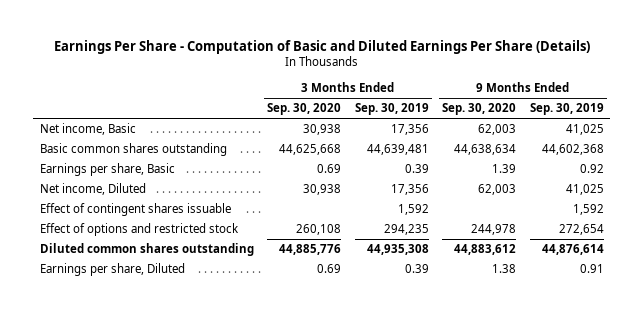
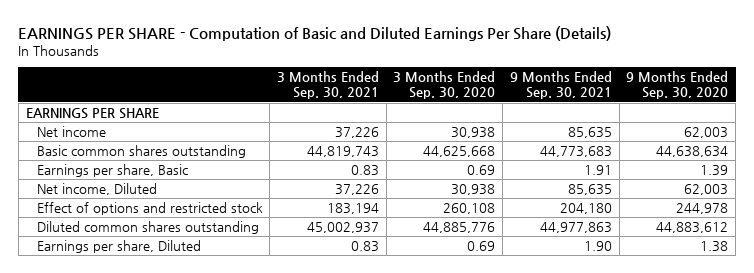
- Earnings Per Share - Computation of Basic and Diluted Earnings Per Share (Details)
+ EARNINGS PER SHARE - Computation of Basic and Diluted Earnings Per Share (Details)
- | 3 Months Ended Sep. 30, 2020 | 3 Months Ended Sep. 30, 2019 | 9 Months Ended Sep. 30, 2020 | 9 Months Ended Sep. 30, 2019
+ | 3 Months Ended Sep. 30, 2021 | 3 Months Ended Sep. 30, 2020 | 9 Months Ended Sep. 30, 2021 | 9 Months Ended Sep. 30, 2020
- Net income, Basic | 30,938 | 17,356 | 62,003 | 41,025
+ EARNINGS PER SHARE
+ Net income | 37,226 | 30,938 | 85,635 | 62,003
- Effect of contingent shares issuable | | 1,592 | | 1,592

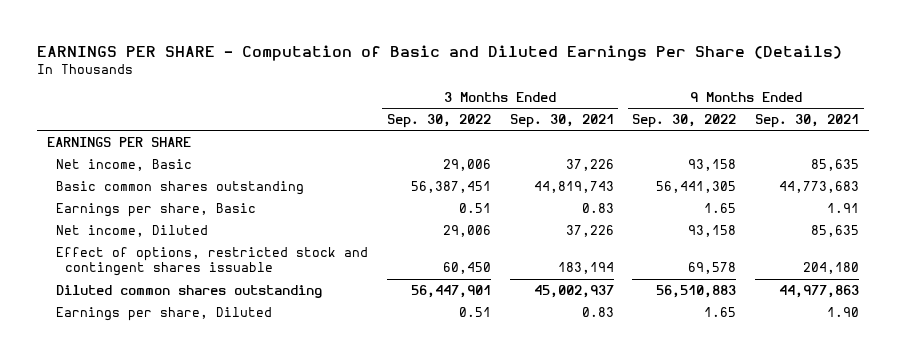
- | 3 Months Ended Sep. 30, 2021 | 3 Months Ended Sep. 30, 2020 | 9 Months Ended Sep. 30, 2021 | 9 Months Ended Sep. 30, 2020
+ | 3 Months Ended Sep. 30, 2022 | 3 Months Ended Sep. 30, 2021 | 9 Months Ended Sep. 30, 2022 | 9 Months Ended Sep. 30, 2021
- Net income | 37,226 | 30,938 | 85,635 | 62,003
+ Net income, Basic | 29,006 | 37,226 | 93,158 | 85,635
- Effect of options and restricted stock | 183,194 | 260,108 | 204,180 | 244,978
+ Effect of options, restricted stock and contingent shares issuable | 60,450 | 183,194 | 69,578 | 204,180

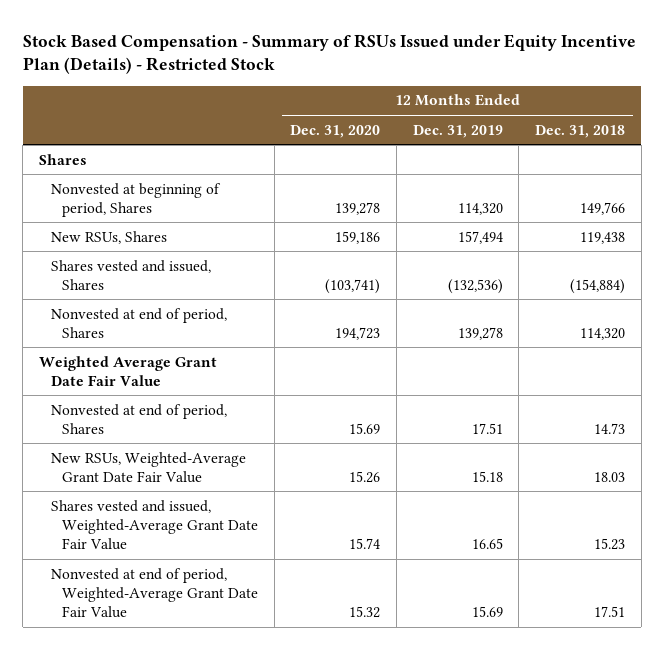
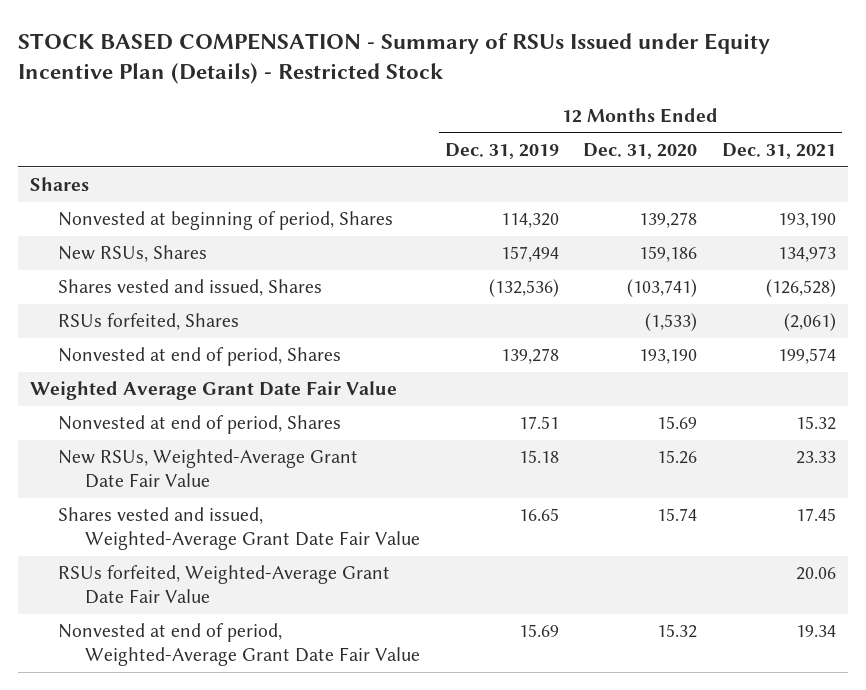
- Stock Based Compensation - Summary of RSUs Issued under Equity Incentive Plan (Details) - Restricted Stock
+ STOCK BASED COMPENSATION - Summary of RSUs Issued under Equity Incentive Plan (Details) - Restricted Stock
- | 12 Months Ended Dec. 31, 2020 | 12 Months Ended Dec. 31, 2019 | 12 Months Ended Dec. 31, 2018
+ | 12 Months Ended Dec. 31, 2019 | 12 Months Ended Dec. 31, 2020 | 12 Months Ended Dec. 31, 2021
- Nonvested at end of period, Shares | 194,723 | 139,278 | 114,320
+ RSUs forfeited, Shares | | (1,533) | (2,061)
+ Nonvested at end of period, Shares | 139,278 | 193,190 | 199,574
+ RSUs forfeited, Weighted-Average Grant Date Fair Value | | | 20.06

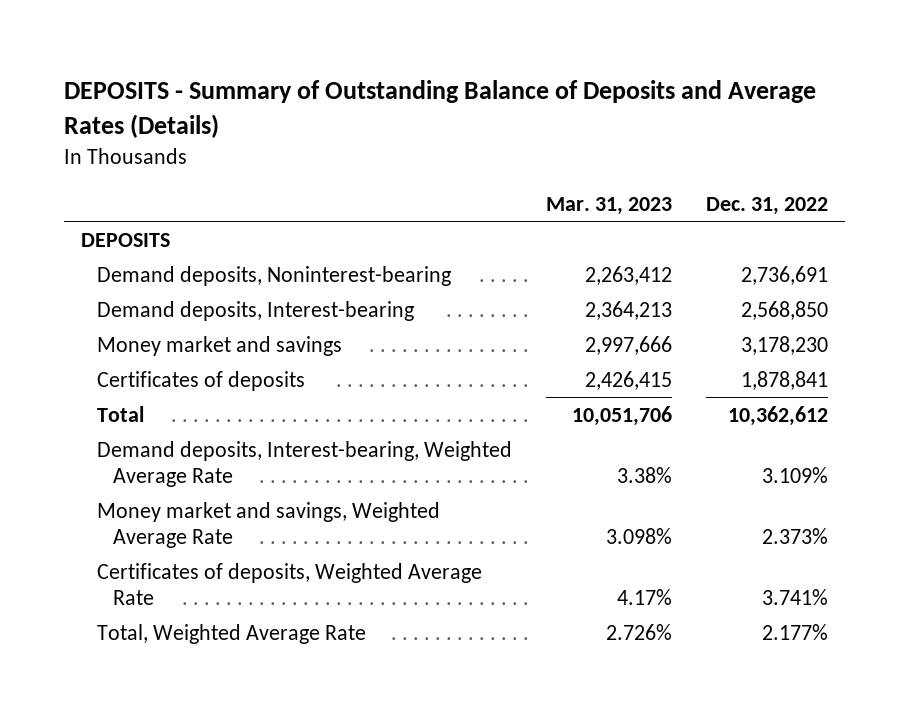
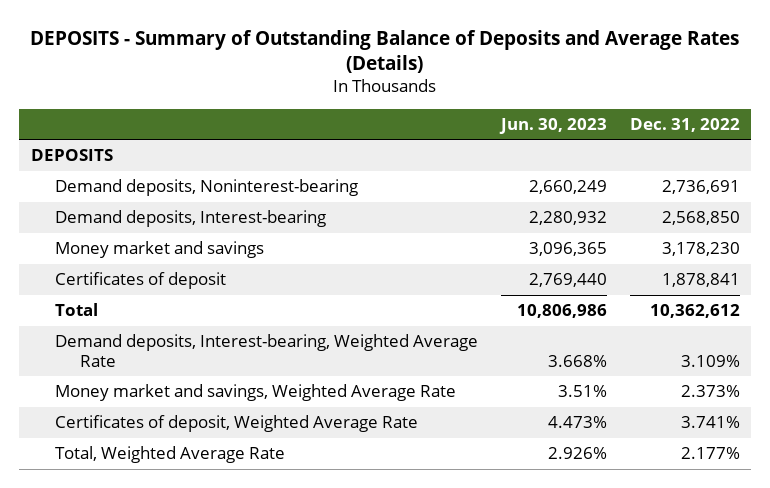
- | Mar. 31, 2023 | Dec. 31, 2022
+ | Jun. 30, 2023 | Dec. 31, 2022
- Certificates of deposits | 2,426,415 | 1,878,841
+ Certificates of deposit | 2,769,440 | 1,878,841
- Certificates of deposits, Weighted Average Rate | 4.17% | 3.741%
+ Certificates of deposit, Weighted Average Rate | 4.473% | 3.741%

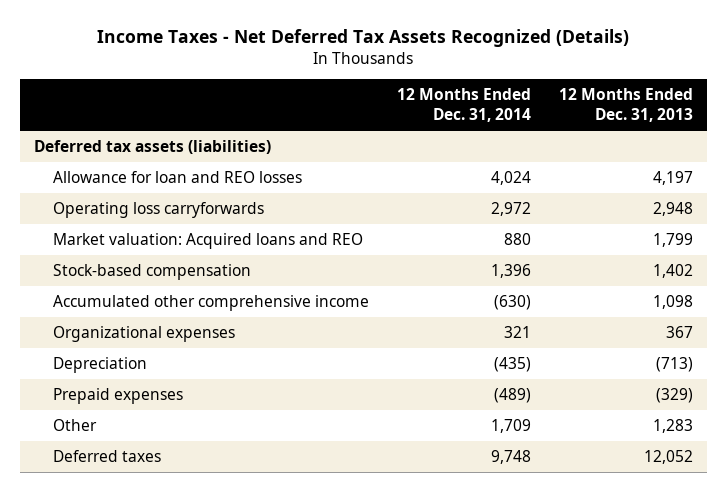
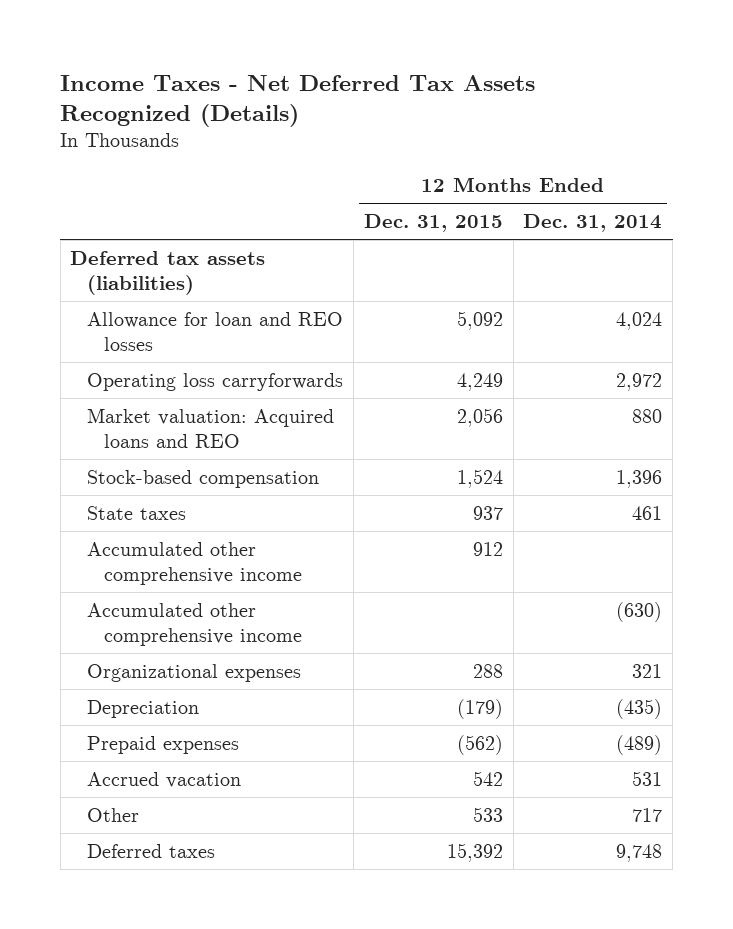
- | 12 Months Ended Dec. 31, 2014 | 12 Months Ended Dec. 31, 2013
+ | 12 Months Ended Dec. 31, 2015 | 12 Months Ended Dec. 31, 2014
+ State taxes | 937 | 461
+ Accumulated other comprehensive income | 912 |
- Other | 1,709 | 1,283
+ Accrued vacation | 542 | 531
+ Other | 533 | 717

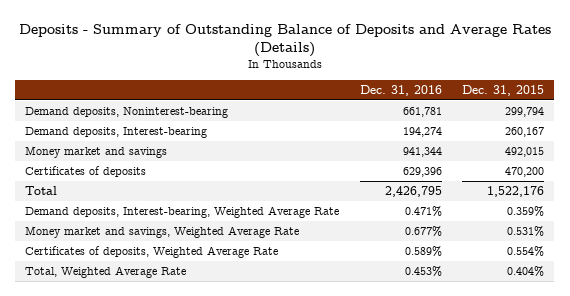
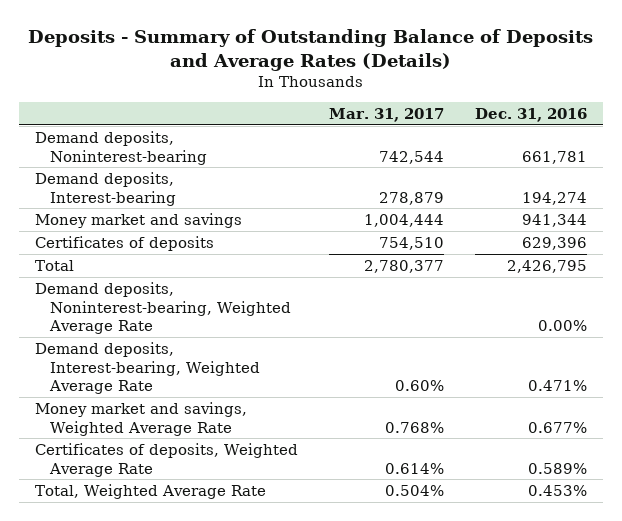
- | Dec. 31, 2016 | Dec. 31, 2015
+ | Mar. 31, 2017 | Dec. 31, 2016
+ Demand deposits, Noninterest-bearing, Weighted Average Rate | | 0.00%

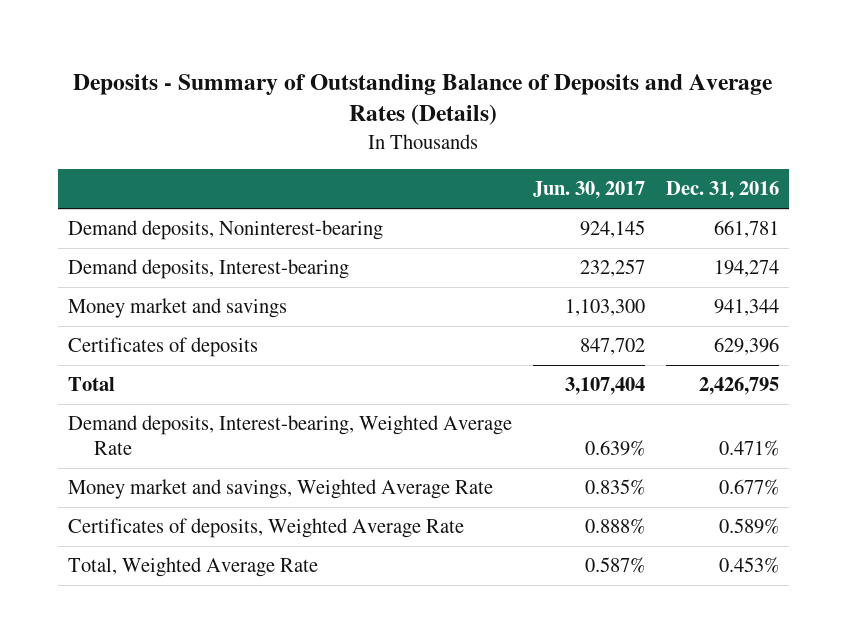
- | Mar. 31, 2017 | Dec. 31, 2016
+ | Jun. 30, 2017 | Dec. 31, 2016
- Demand deposits, Noninterest-bearing, Weighted Average Rate | | 0.00%

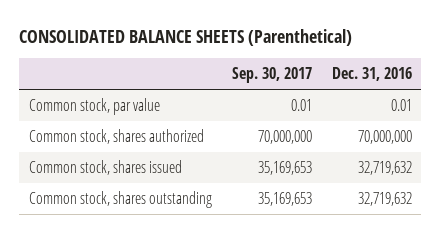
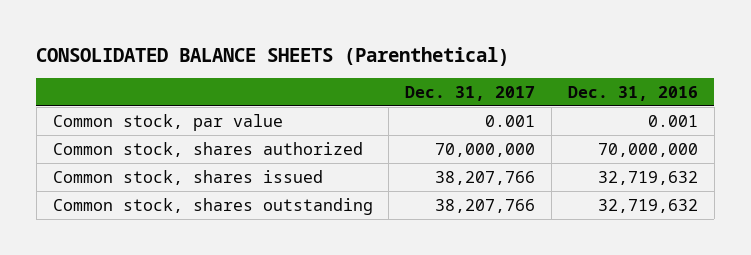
- | Sep. 30, 2017 | Dec. 31, 2016
+ | Dec. 31, 2017 | Dec. 31, 2016
- Common stock, par value | 0.01 | 0.01
+ Common stock, par value | 0.001 | 0.001

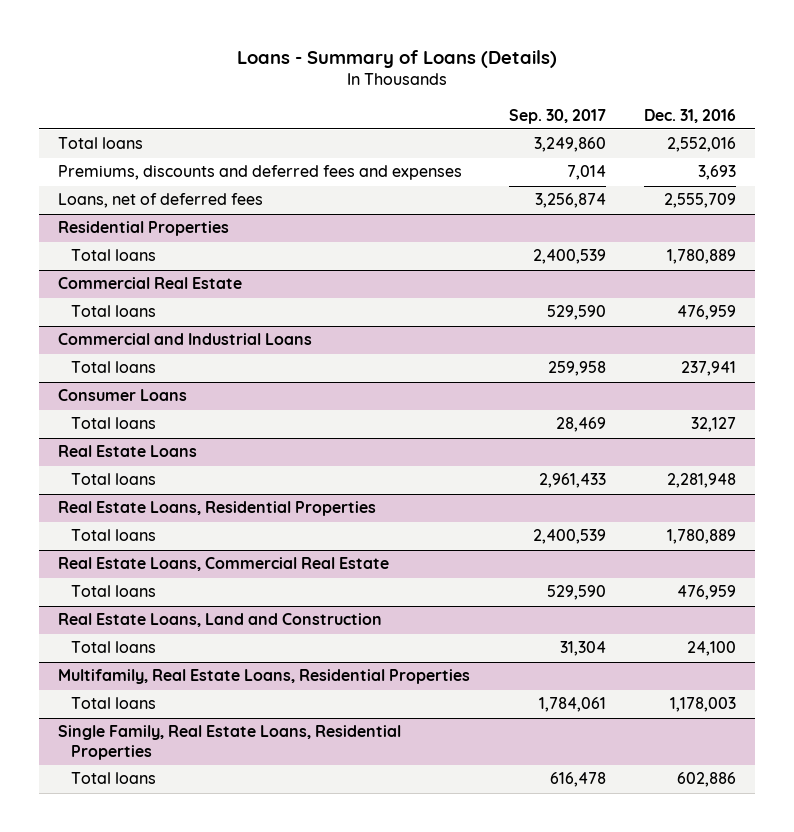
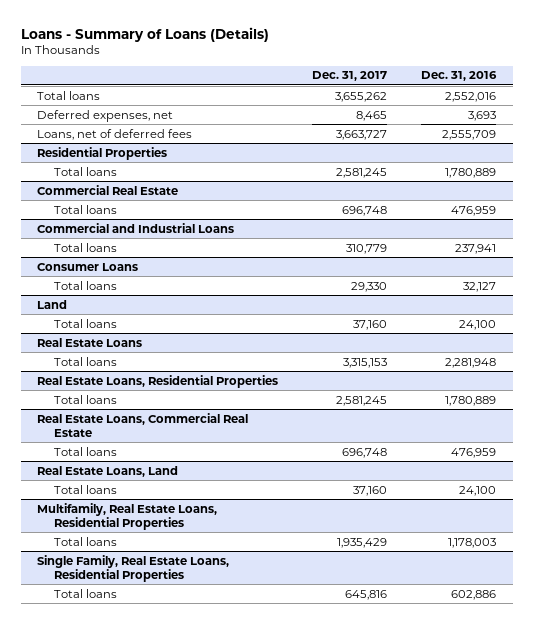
- | Sep. 30, 2017 | Dec. 31, 2016
+ | Dec. 31, 2017 | Dec. 31, 2016
- Premiums, discounts and deferred fees and expenses | 7,014 | 3,693
+ Deferred expenses, net | 8,465 | 3,693
+ Land
+ Total loans | 37,160 | 24,100
- Real Estate Loans, Land and Construction
+ Real Estate Loans, Land

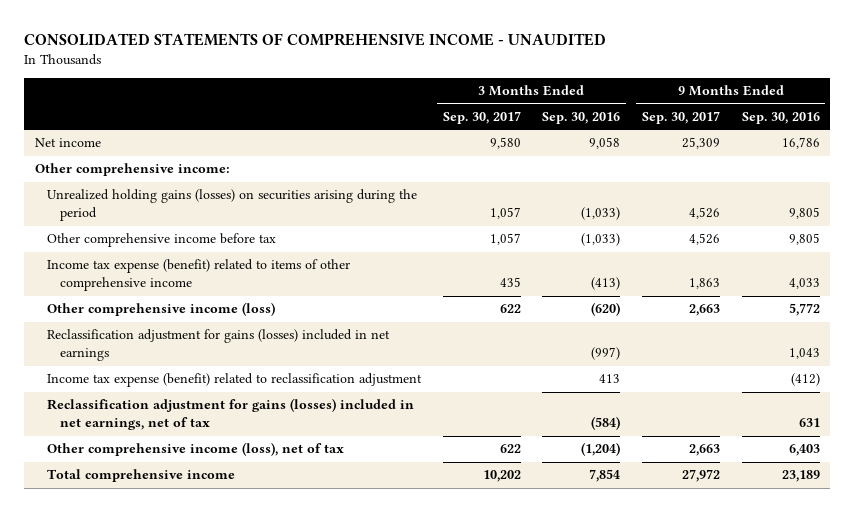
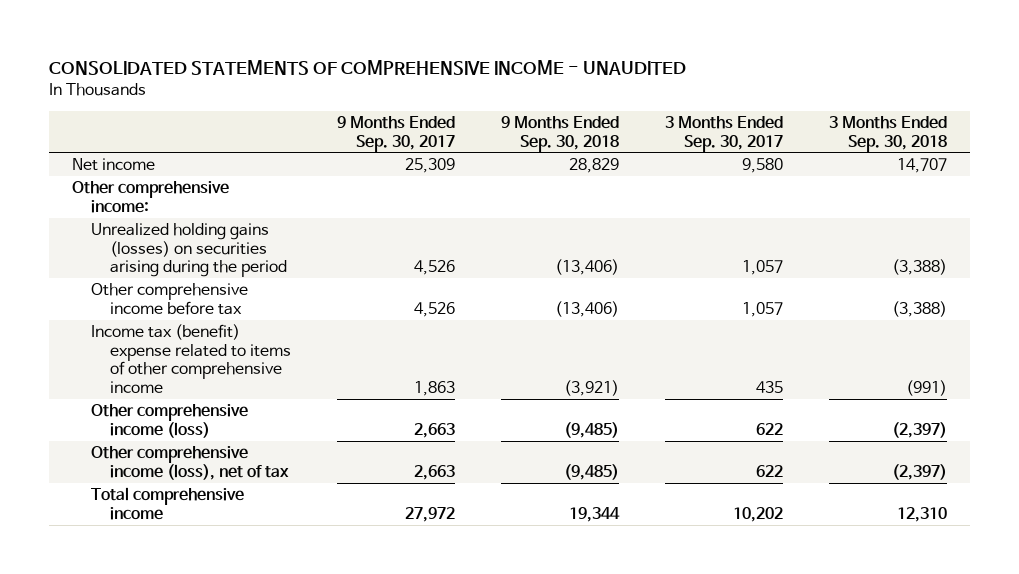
- | 3 Months Ended Sep. 30, 2017 | 3 Months Ended Sep. 30, 2016 | 9 Months Ended Sep. 30, 2017 | 9 Months Ended Sep. 30, 2016
+ | 9 Months Ended Sep. 30, 2017 | 9 Months Ended Sep. 30, 2018 | 3 Months Ended Sep. 30, 2017 | 3 Months Ended Sep. 30, 2018
- Income tax expense (benefit) related to items of other comprehensive income | 435 | (413) | 1,863 | 4,033
+ Income tax (benefit) expense related to items of other comprehensive income | 1,863 | (3,921) | 435 | (991)
- Reclassification adjustment for gains (losses) included in net earnings | | (997) | | 1,043
- Income tax expense (benefit) related to reclassification adjustment | | 413 | | (412)
- Reclassification adjustment for gains (losses) included in net earnings, net of tax | | (584) | | 631

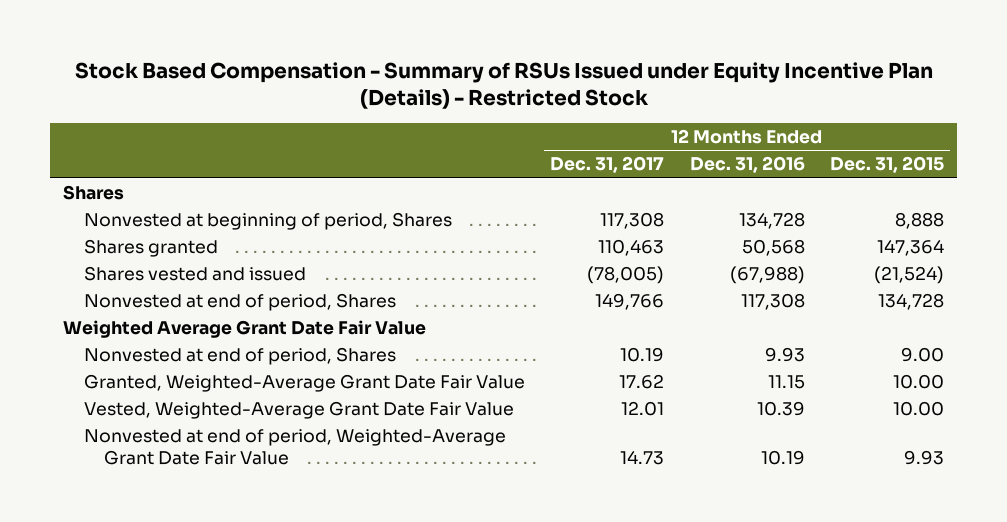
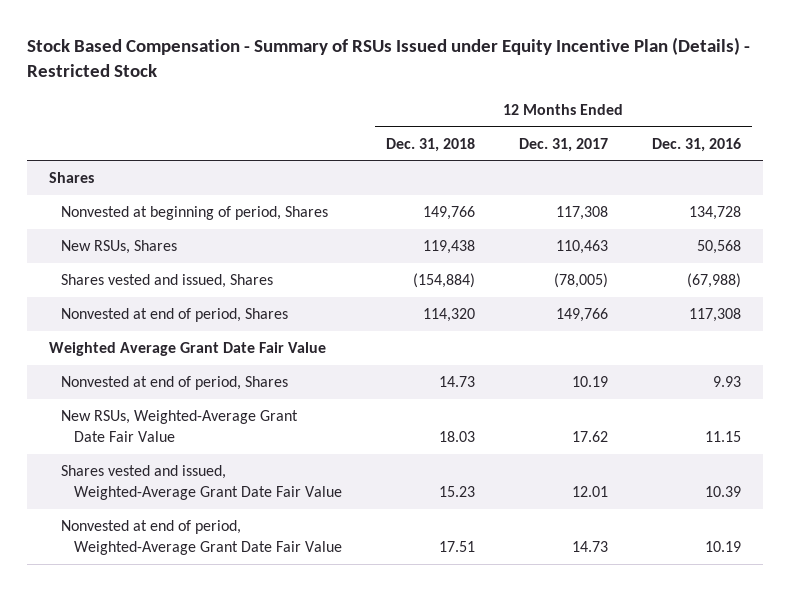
- | 12 Months Ended Dec. 31, 2017 | 12 Months Ended Dec. 31, 2016 | 12 Months Ended Dec. 31, 2015
+ | 12 Months Ended Dec. 31, 2018 | 12 Months Ended Dec. 31, 2017 | 12 Months Ended Dec. 31, 2016
- Shares granted | 110,463 | 50,568 | 147,364
- Shares vested and issued | (78,005) | (67,988) | (21,524)
+ New RSUs, Shares | 119,438 | 110,463 | 50,568
+ Shares vested and issued, Shares | (154,884) | (78,005) | (67,988)
- Granted, Weighted-Average Grant Date Fair Value | 17.62 | 11.15 | 10.00
- Vested, Weighted-Average Grant Date Fair Value | 12.01 | 10.39 | 10.00
+ New RSUs, Weighted-Average Grant Date Fair Value | 18.03 | 17.62 | 11.15
+ Shares vested and issued, Weighted-Average Grant Date Fair Value | 15.23 | 12.01 | 10.39

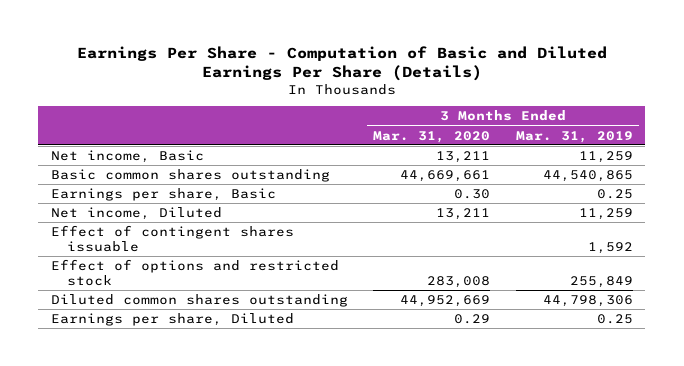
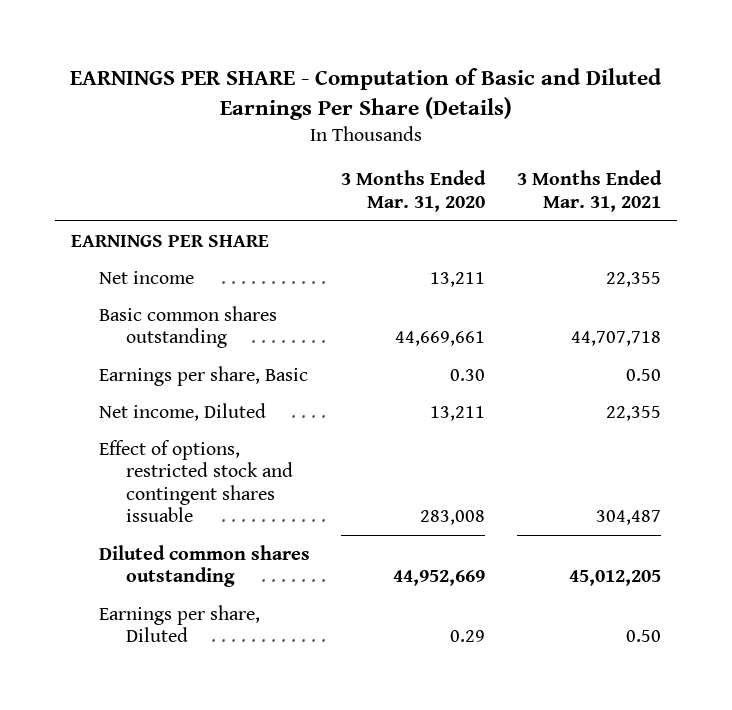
- Earnings Per Share - Computation of Basic and Diluted Earnings Per Share (Details)
+ EARNINGS PER SHARE - Computation of Basic and Diluted Earnings Per Share (Details)
- | 3 Months Ended Mar. 31, 2020 | 3 Months Ended Mar. 31, 2019
+ | 3 Months Ended Mar. 31, 2020 | 3 Months Ended Mar. 31, 2021
- Net income, Basic | 13,211 | 11,259
+ EARNINGS PER SHARE
+ Net income | 13,211 | 22,355
- Effect of contingent shares issuable | | 1,592
- Effect of options and restricted stock | 283,008 | 255,849
+ Effect of options, restricted stock and contingent shares issuable | 283,008 | 304,487

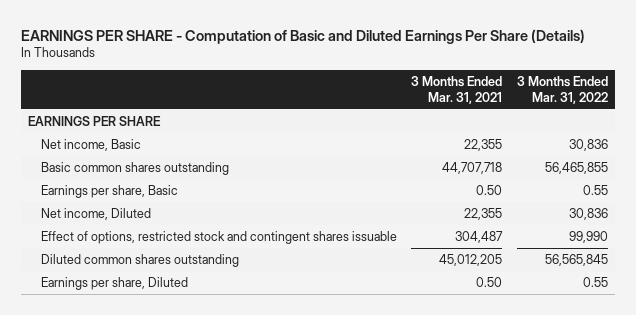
- | 3 Months Ended Mar. 31, 2020 | 3 Months Ended Mar. 31, 2021
+ | 3 Months Ended Mar. 31, 2021 | 3 Months Ended Mar. 31, 2022
- Net income | 13,211 | 22,355
+ Net income, Basic | 22,355 | 30,836

